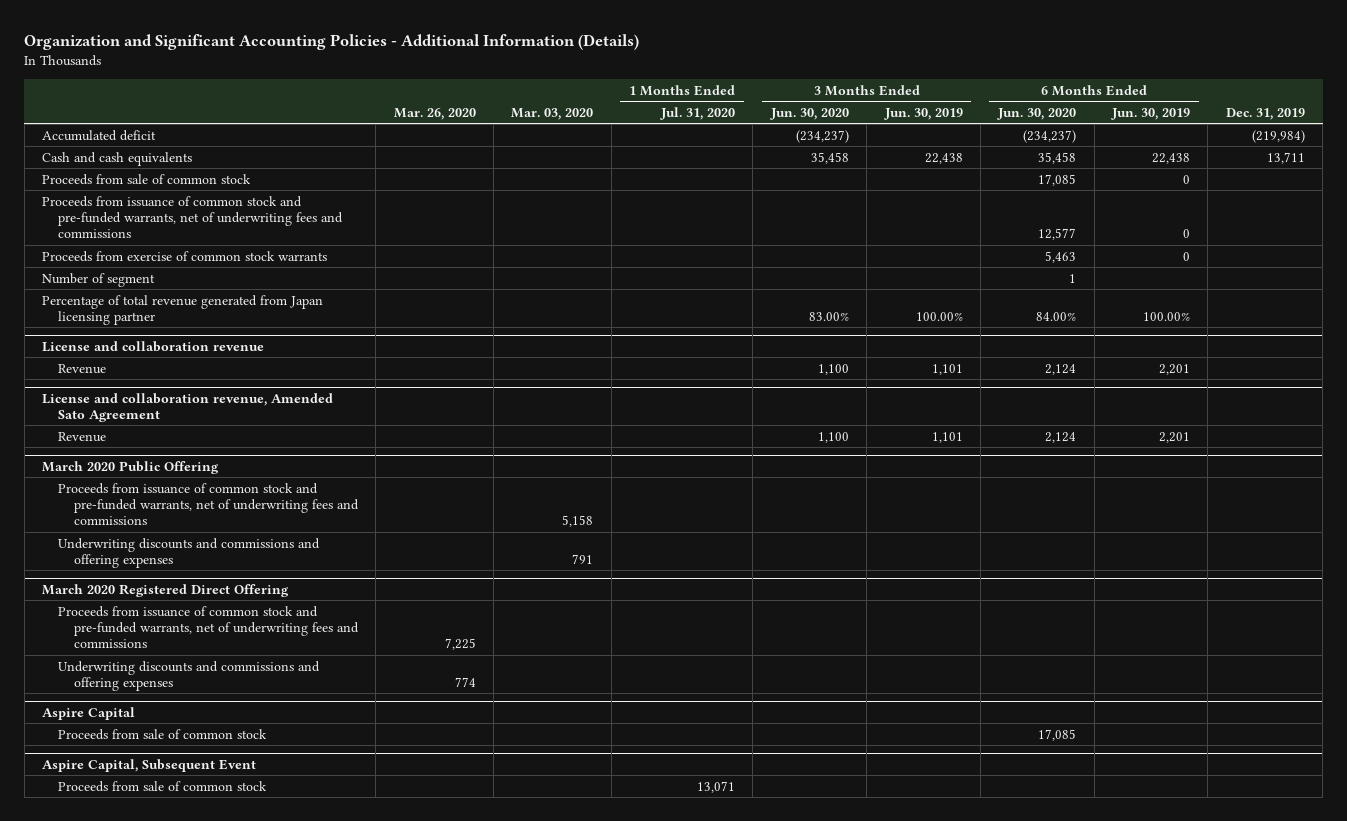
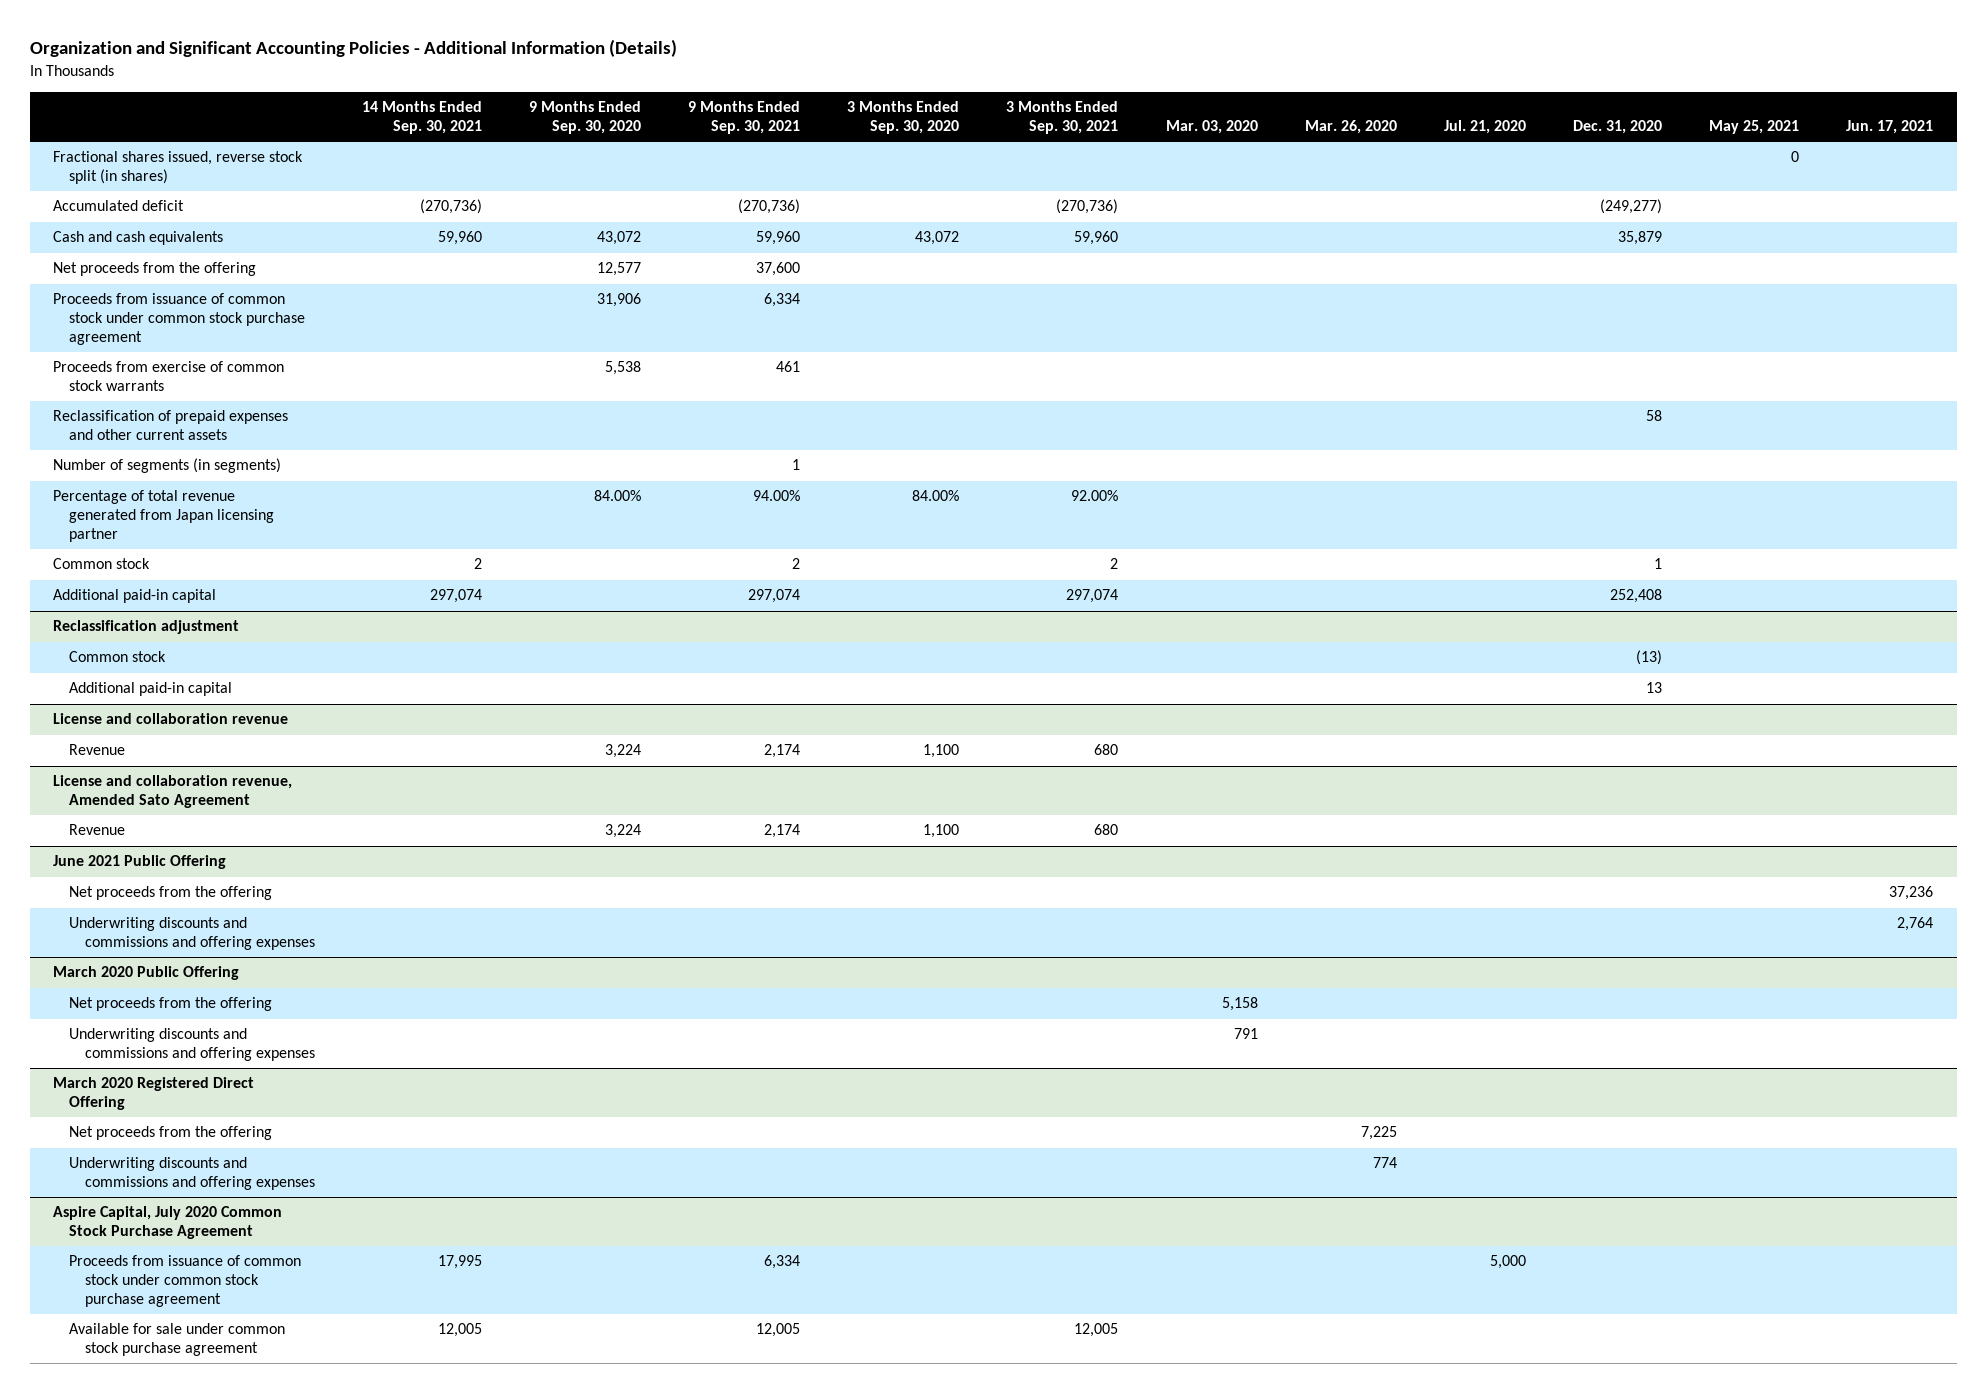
- | Mar. 26, 2020 | Mar. 03, 2020 | 1 Months Ended Jul. 31, 2020 | 3 Months Ended Jun. 30, 2020 | 3 Months Ended Jun. 30, 2019 | 6 Months Ended Jun. 30, 2020 | 6 Months Ended Jun. 30, 2019 | Dec. 31, 2019
+ | 14 Months Ended Sep. 30, 2021 | 9 Months Ended Sep. 30, 2020 | 9 Months Ended Sep. 30, 2021 | 3 Months Ended Sep. 30, 2020 | 3 Months Ended Sep. 30, 2021 | Mar. 03, 2020 | Mar. 26, 2020 | Jul. 21, 2020 | Dec. 31, 2020 | May 25, 2021 | Jun. 17, 2021
+ Fractional shares issued, reverse stock split (in shares) | | | | | | | | | | 0 |
- Proceeds from sale of common stock | | | | | | 17,085 | 0 |
- Proceeds from issuance of common stock and pre-funded warrants, net of underwriting fees and commissions | | | | | | 12,577 | 0 |
+ Net proceeds from the offering | | 12,577 | 37,600 | | | | | | | |
+ Proceeds from issuance of common stock under common stock purchase agreement | | 31,906 | 6,334 | | | | | | | |
- Number of segment | | | | | | 1 | |
+ Reclassification of prepaid expenses and other current assets | | | | | | | | | 58 | |
+ Number of segments (in segments) | | | 1 | | | | | | | |
+ Common stock | 2 | | 2 | | 2 | | | | 1 | |
+ Additional paid-in capital | 297,074 | | 297,074 | | 297,074 | | | | 252,408 | |
+ Reclassification adjustment
+ Common stock | | | | | | | | | (13) | |
+ Additional paid-in capital | | | | | | | | | 13 | |
+ June 2021 Public Offering
+ Net proceeds from the offering | | | | | | | | | | | 37,236
+ Underwriting discounts and commissions and offering expenses | | | | | | | | | | | 2,764
@ March 2020 Public Offering
- Proceeds from issuance of common stock and pre-funded warrants, net of underwriting fees and commissions | | 5,158 | | | | | |
+ Net proceeds from the offering | | | | | | 5,158 | | | | |
@ March 2020 Registered Direct Offering
- Proceeds from issuance of common stock and pre-funded warrants, net of underwriting fees and commissions | 7,225 | | | | | | |
+ Net proceeds from the offering | | | | | | | 7,225 | | | |
- Aspire Capital
- Proceeds from sale of common stock | | | | | | 17,085 | |
- Aspire Capital, Subsequent Event
- Proceeds from sale of common stock | | | 13,071 | | | | |
+ Aspire Capital, July 2020 Common Stock Purchase Agreement
+ Proceeds from issuance of common stock under common stock purchase agreement | 17,995 | | 6,334 | | | | | 5,000 | | |
+ Available for sale under common stock purchase agreement | 12,005 | | 12,005 | | 12,005 | | | | | |

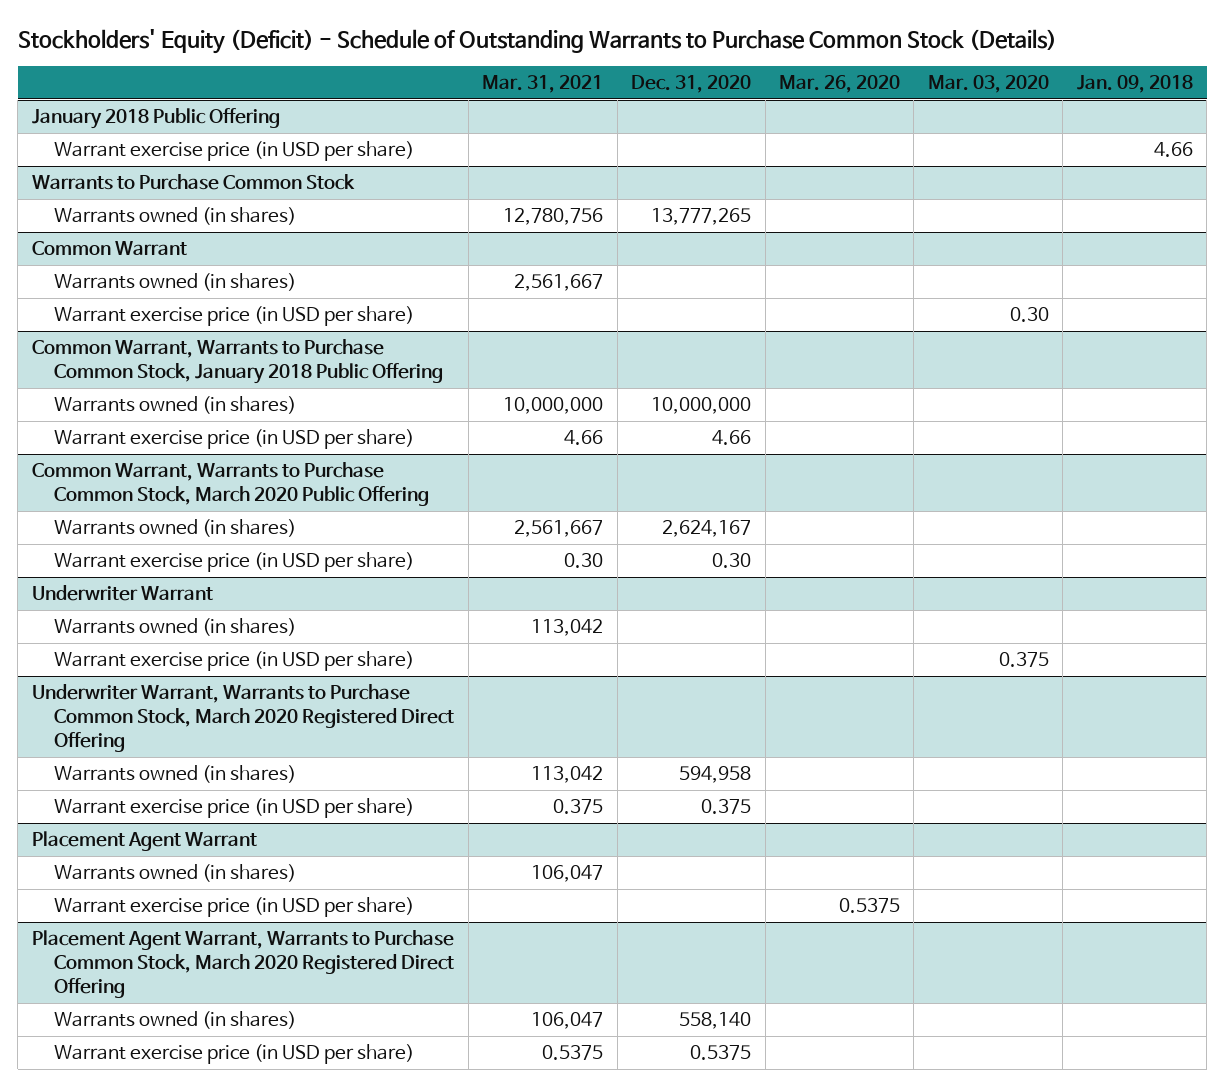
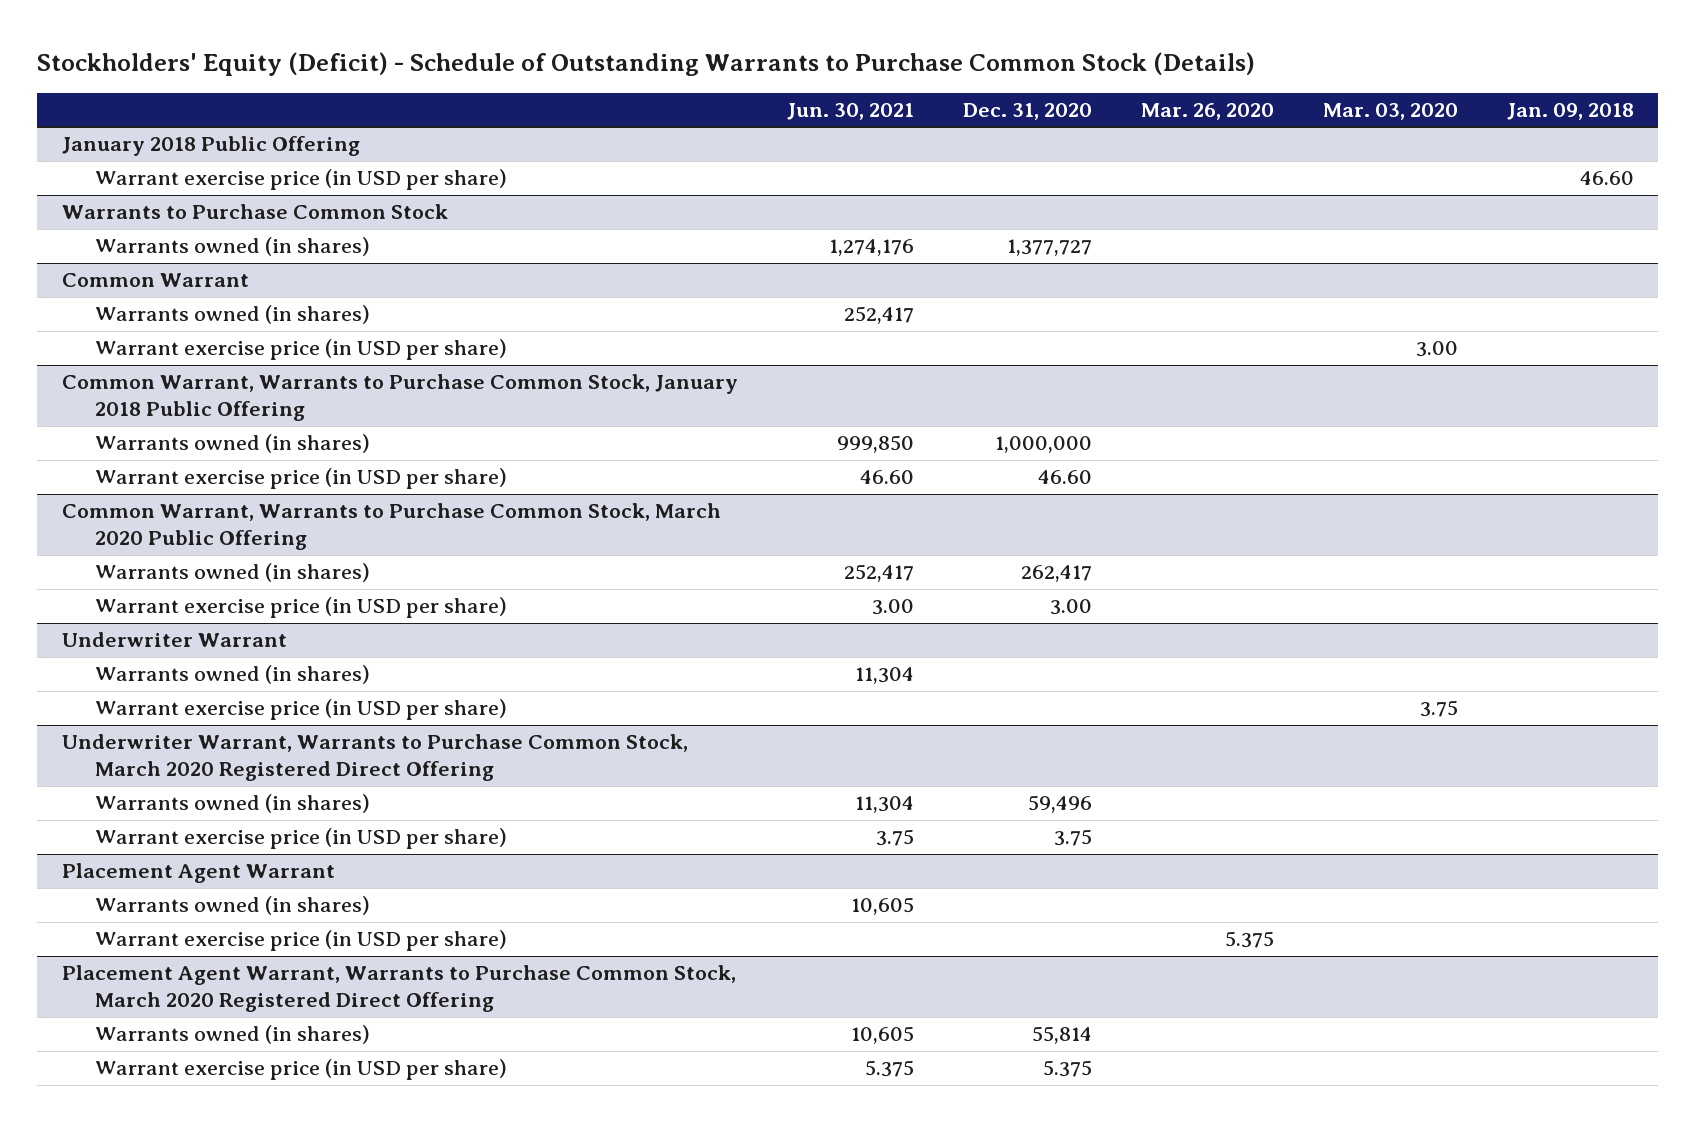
- | Mar. 31, 2021 | Dec. 31, 2020 | Mar. 26, 2020 | Mar. 03, 2020 | Jan. 09, 2018
+ | Jun. 30, 2021 | Dec. 31, 2020 | Mar. 26, 2020 | Mar. 03, 2020 | Jan. 09, 2018
@ January 2018 Public Offering
- Warrant exercise price (in USD per share) | | | | | 4.66
+ Warrant exercise price (in USD per share) | | | | | 46.60
@ Warrants to Purchase Common Stock
- Warrants owned (in shares) | 12,780,756 | 13,777,265 | | |
+ Warrants owned (in shares) | 1,274,176 | 1,377,727 | | |
@ Common Warrant
- Warrant exercise price (in USD per share) | | | | 0.30 |
+ Warrant exercise price (in USD per share) | | | | 3.00 |
@ Common Warrant, Warrants to Purchase Common Stock, January 2018 Public Offering
- Warrants owned (in shares) | 10,000,000 | 10,000,000 | | |
- Warrant exercise price (in USD per share) | 4.66 | 4.66 | | |
+ Warrants owned (in shares) | 999,850 | 1,000,000 | | |
+ Warrant exercise price (in USD per share) | 46.60 | 46.60 | | |
@ Common Warrant, Warrants to Purchase Common Stock, March 2020 Public Offering
- Warrants owned (in shares) | 2,561,667 | 2,624,167 | | |
- Warrant exercise price (in USD per share) | 0.30 | 0.30 | | |
+ Warrants owned (in shares) | 252,417 | 262,417 | | |
+ Warrant exercise price (in USD per share) | 3.00 | 3.00 | | |
@ Underwriter Warrant
- Warrant exercise price (in USD per share) | | | | 0.375 |
+ Warrant exercise price (in USD per share) | | | | 3.75 |
@ Underwriter Warrant, Warrants to Purchase Common Stock, March 2020 Registered Direct Offering
- Warrants owned (in shares) | 113,042 | 594,958 | | |
- Warrant exercise price (in USD per share) | 0.375 | 0.375 | | |
+ Warrants owned (in shares) | 11,304 | 59,496 | | |
+ Warrant exercise price (in USD per share) | 3.75 | 3.75 | | |
@ Placement Agent Warrant
- Warrant exercise price (in USD per share) | | | 0.5375 | |
+ Warrant exercise price (in USD per share) | | | 5.375 | |
@ Placement Agent Warrant, Warrants to Purchase Common Stock, March 2020 Registered Direct Offering
- Warrants owned (in shares) | 106,047 | 558,140 | | |
- Warrant exercise price (in USD per share) | 0.5375 | 0.5375 | | |
+ Warrants owned (in shares) | 10,605 | 55,814 | | |
+ Warrant exercise price (in USD per share) | 5.375 | 5.375 | | |

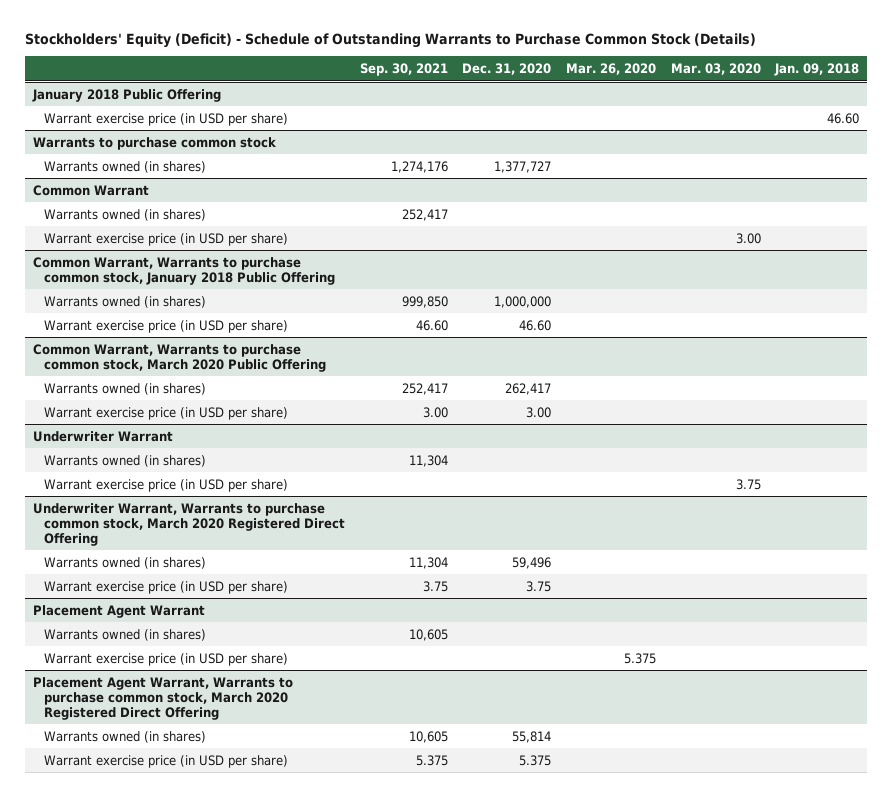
- | Jun. 30, 2021 | Dec. 31, 2020 | Mar. 26, 2020 | Mar. 03, 2020 | Jan. 09, 2018
+ | Sep. 30, 2021 | Dec. 31, 2020 | Mar. 26, 2020 | Mar. 03, 2020 | Jan. 09, 2018
- Warrants to Purchase Common Stock
+ Warrants to purchase common stock
- Common Warrant, Warrants to Purchase Common Stock, January 2018 Public Offering
+ Common Warrant, Warrants to purchase common stock, January 2018 Public Offering
- Common Warrant, Warrants to Purchase Common Stock, March 2020 Public Offering
+ Common Warrant, Warrants to purchase common stock, March 2020 Public Offering
- Underwriter Warrant, Warrants to Purchase Common Stock, March 2020 Registered Direct Offering
+ Underwriter Warrant, Warrants to purchase common stock, March 2020 Registered Direct Offering
- Placement Agent Warrant, Warrants to Purchase Common Stock, March 2020 Registered Direct Offering
+ Placement Agent Warrant, Warrants to purchase common stock, March 2020 Registered Direct Offering

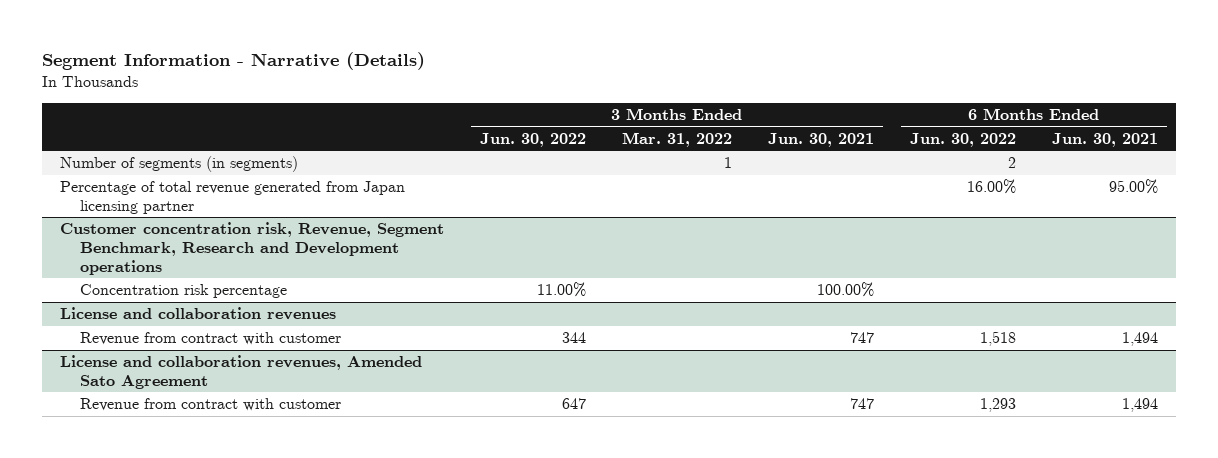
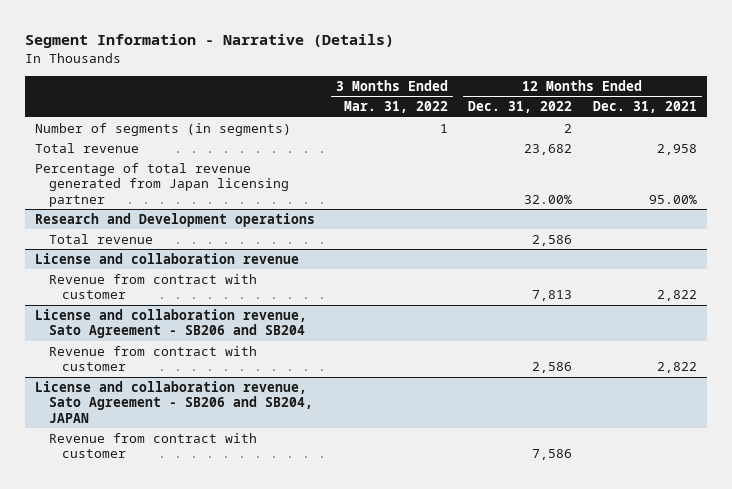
- | 3 Months Ended Jun. 30, 2022 | 3 Months Ended Mar. 31, 2022 | 3 Months Ended Jun. 30, 2021 | 6 Months Ended Jun. 30, 2022 | 6 Months Ended Jun. 30, 2021
+ | 3 Months Ended Mar. 31, 2022 | 12 Months Ended Dec. 31, 2022 | 12 Months Ended Dec. 31, 2021
+ Total revenue | | 23,682 | 2,958
- Customer concentration risk, Revenue, Segment Benchmark, Research and Development operations
- Concentration risk percentage | 11.00% | | 100.00% | |
- License and collaboration revenues
+ Research and Development operations
+ Total revenue | | 2,586 |
+ License and collaboration revenue
- License and collaboration revenues, Amended Sato Agreement
+ License and collaboration revenue, Sato Agreement - SB206 and SB204
+ License and collaboration revenue, Sato Agreement - SB206 and SB204, JAPAN
+ Revenue from contract with customer | | 7,586 |

